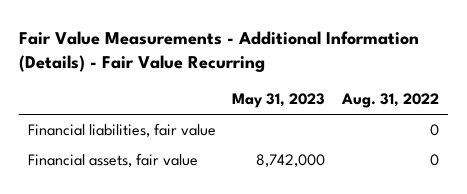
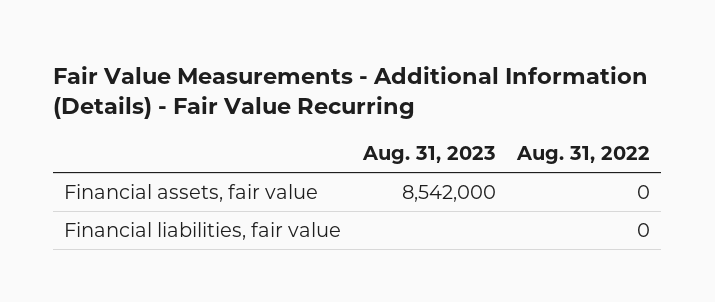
- | May 31, 2023 | Aug. 31, 2022
+ | Aug. 31, 2023 | Aug. 31, 2022
moved down: Financial liabilities, fair value | | 0

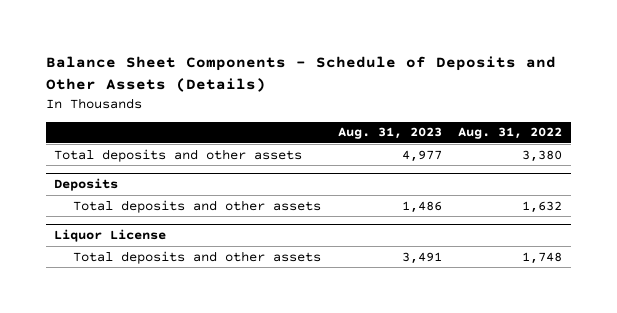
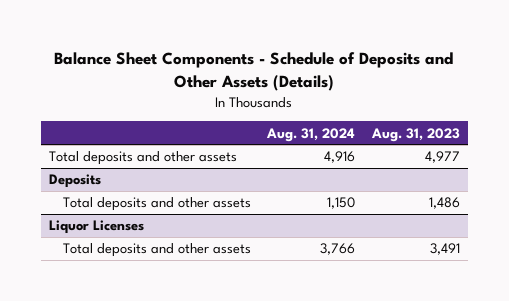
- | Aug. 31, 2023 | Aug. 31, 2022
+ | Aug. 31, 2024 | Aug. 31, 2023
- Liquor License
+ Liquor Licenses

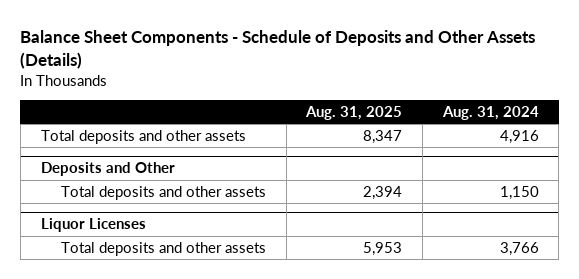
- | Aug. 31, 2024 | Aug. 31, 2023
+ | Aug. 31, 2025 | Aug. 31, 2024
- Deposits
+ Deposits and Other

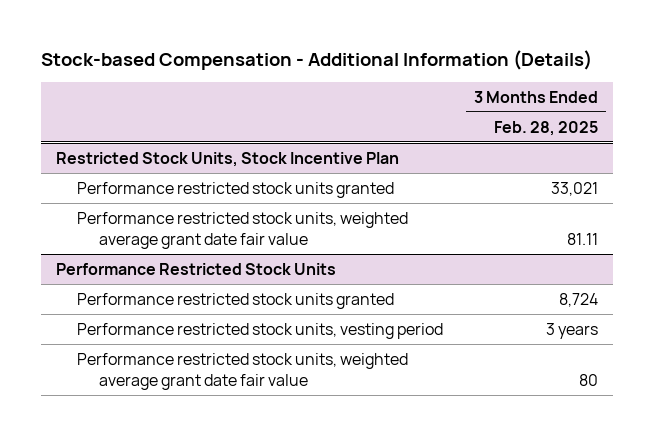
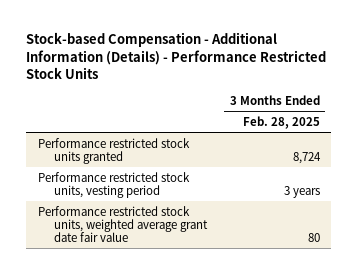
- Stock-based Compensation - Additional Information (Details)
+ Stock-based Compensation - Additional Information (Details) - Performance Restricted Stock Units
- Restricted Stock Units, Stock Incentive Plan
- Performance restricted stock units granted | 33,021
- Performance restricted stock units, weighted average grant date fair value | 81.11
- Performance Restricted Stock Units

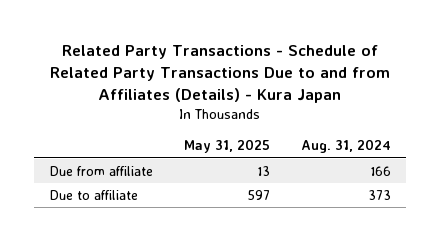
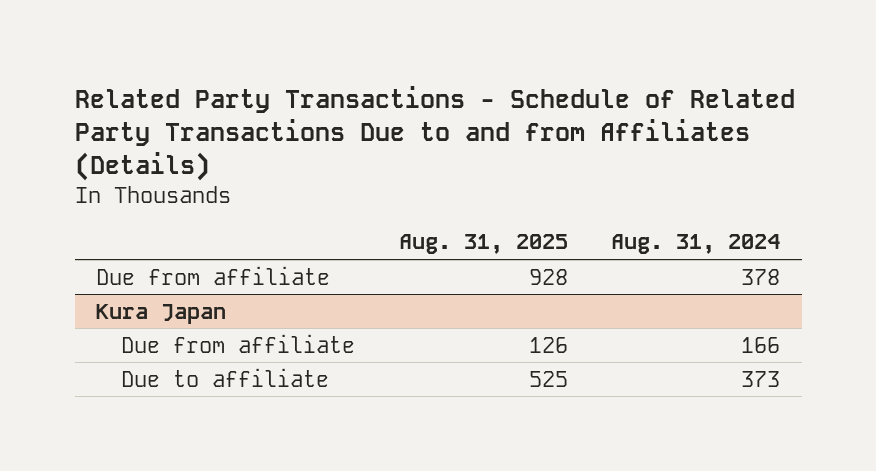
- Related Party Transactions - Schedule of Related Party Transactions Due to and from Affiliates (Details) - Kura Japan
+ Related Party Transactions - Schedule of Related Party Transactions Due to and from Affiliates (Details)
- | May 31, 2025 | Aug. 31, 2024
+ | Aug. 31, 2025 | Aug. 31, 2024
+ Due from affiliate | 928 | 378
+ Kura Japan

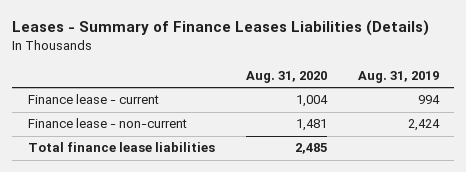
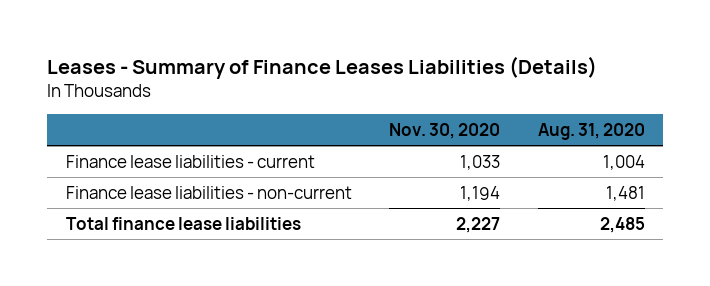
- | Aug. 31, 2020 | Aug. 31, 2019
+ | Nov. 30, 2020 | Aug. 31, 2020
- Finance lease - current | 1,004 | 994
- Finance lease - non-current | 1,481 | 2,424
+ Finance lease liabilities - current | 1,033 | 1,004
+ Finance lease liabilities - non-current | 1,194 | 1,481

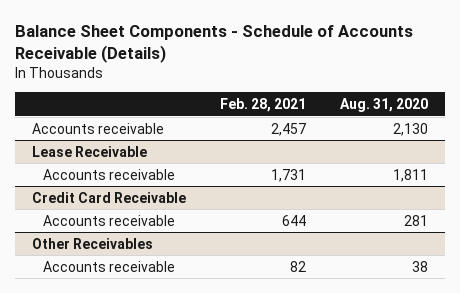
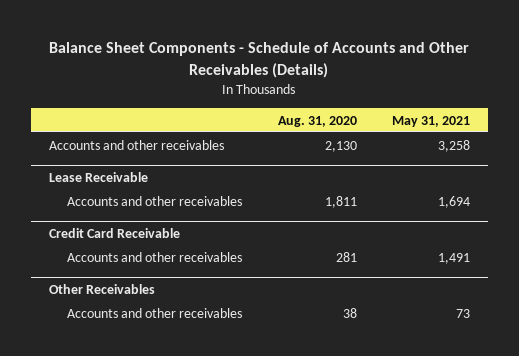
- Balance Sheet Components - Schedule of Accounts Receivable (Details)
+ Balance Sheet Components - Schedule of Accounts and Other Receivables (Details)
- | Feb. 28, 2021 | Aug. 31, 2020
+ | Aug. 31, 2020 | May 31, 2021
- Accounts receivable | 2,457 | 2,130
+ Accounts and other receivables | 2,130 | 3,258
@ Lease Receivable
- Accounts receivable | 1,731 | 1,811
+ Accounts and other receivables | 1,811 | 1,694
@ Credit Card Receivable
- Accounts receivable | 644 | 281
+ Accounts and other receivables | 281 | 1,491
@ Other Receivables
- Accounts receivable | 82 | 38
+ Accounts and other receivables | 38 | 73

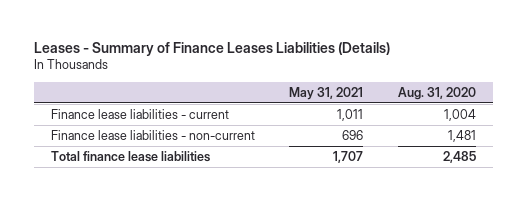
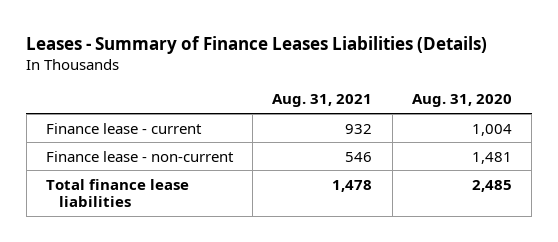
- | May 31, 2021 | Aug. 31, 2020
+ | Aug. 31, 2021 | Aug. 31, 2020
- Finance lease liabilities - current | 1,011 | 1,004
- Finance lease liabilities - non-current | 696 | 1,481
+ Finance lease - current | 932 | 1,004
+ Finance lease - non-current | 546 | 1,481

